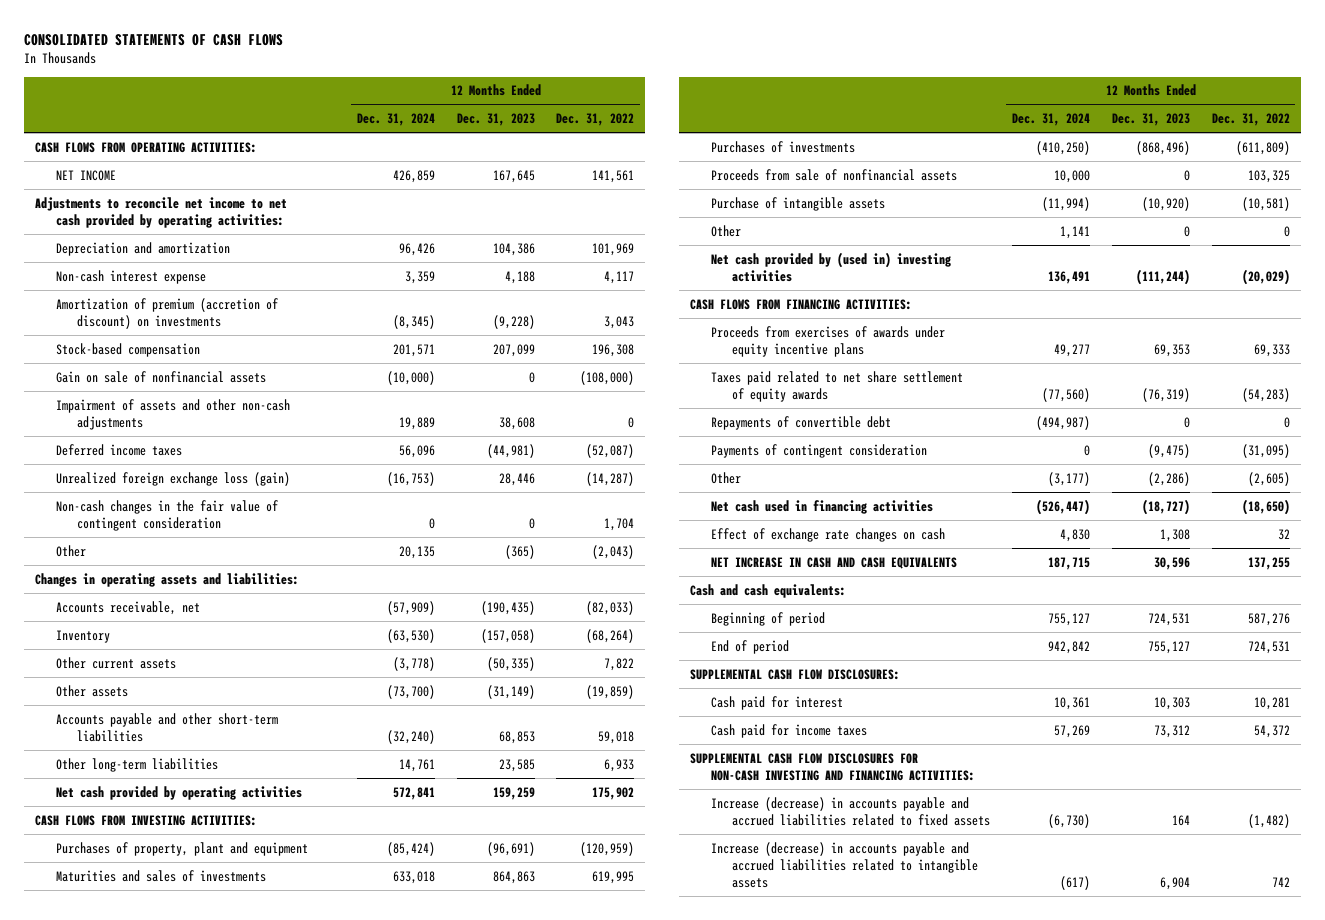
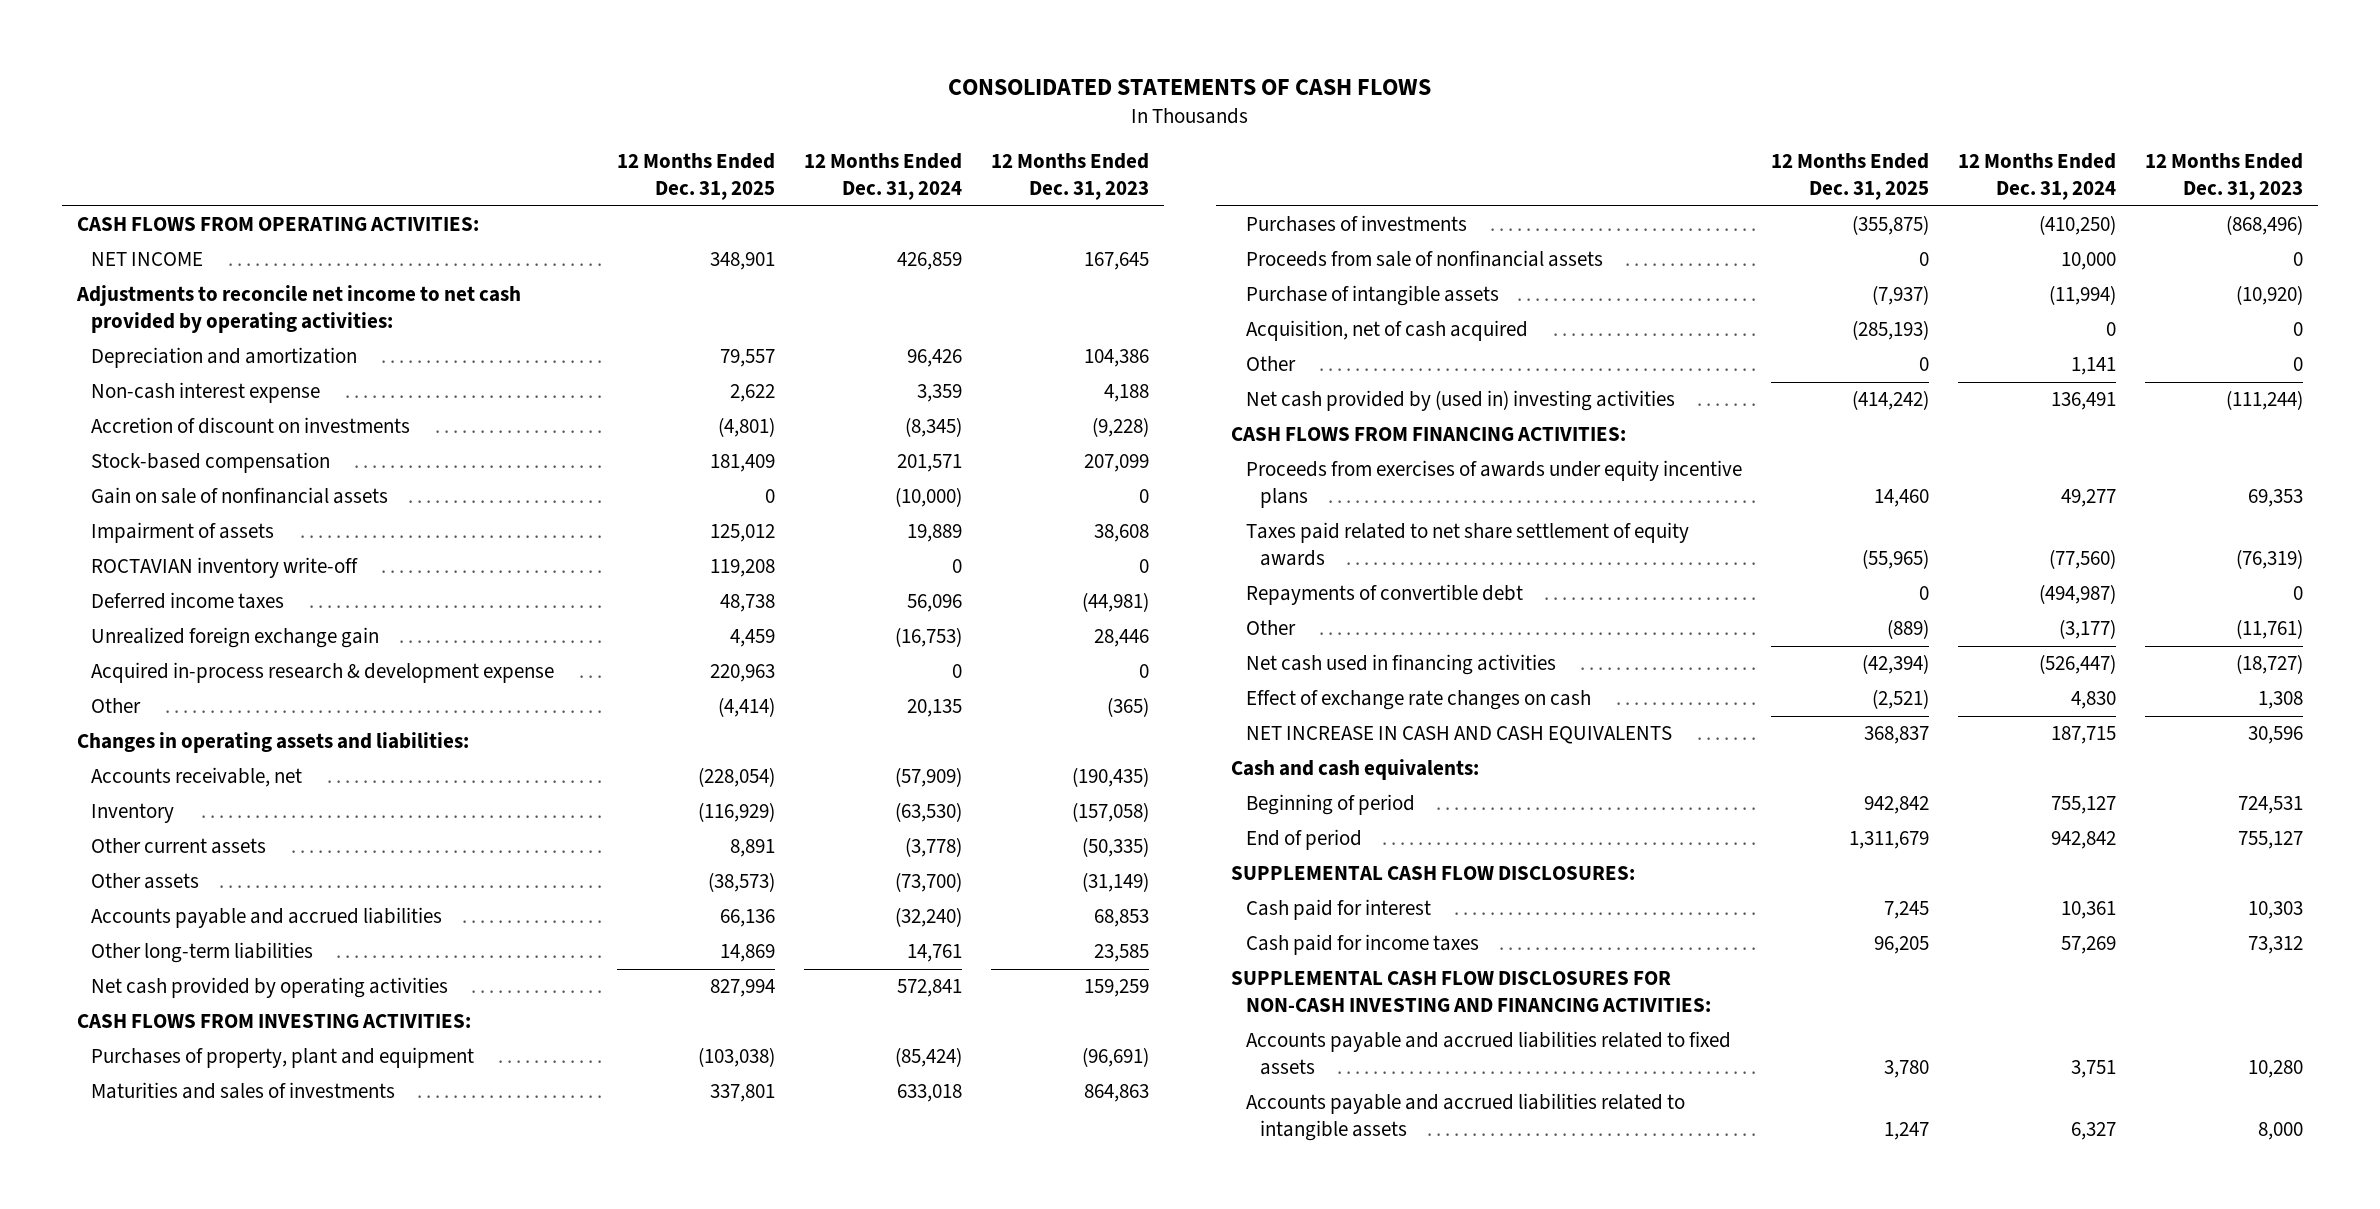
- | 12 Months Ended Dec. 31, 2024 | 12 Months Ended Dec. 31, 2023 | 12 Months Ended Dec. 31, 2022
+ | 12 Months Ended Dec. 31, 2025 | 12 Months Ended Dec. 31, 2024 | 12 Months Ended Dec. 31, 2023
- Amortization of premium (accretion of discount) on investments | (8,345) | (9,228) | 3,043
+ Accretion of discount on investments | (4,801) | (8,345) | (9,228)
- Impairment of assets and other non-cash adjustments | 19,889 | 38,608 | 0
+ Impairment of assets | 125,012 | 19,889 | 38,608
+ ROCTAVIAN inventory write-off | 119,208 | 0 | 0
- Unrealized foreign exchange loss (gain) | (16,753) | 28,446 | (14,287)
- Non-cash changes in the fair value of contingent consideration | 0 | 0 | 1,704
+ Unrealized foreign exchange gain | 4,459 | (16,753) | 28,446
+ Acquired in-process research & development expense | 220,963 | 0 | 0
- Accounts payable and other short-term liabilities | (32,240) | 68,853 | 59,018
+ Accounts payable and accrued liabilities | 66,136 | (32,240) | 68,853
+ Acquisition, net of cash acquired | (285,193) | 0 | 0
- Payments of contingent consideration | 0 | (9,475) | (31,095)
- Other | (3,177) | (2,286) | (2,605)
+ Other | (889) | (3,177) | (11,761)
- Increase (decrease) in accounts payable and accrued liabilities related to fixed assets | (6,730) | 164 | (1,482)
- Increase (decrease) in accounts payable and accrued liabilities related to intangible assets | (617) | 6,904 | 742
+ Accounts payable and accrued liabilities related to fixed assets | 3,780 | 3,751 | 10,280
+ Accounts payable and accrued liabilities related to intangible assets | 1,247 | 6,327 | 8,000

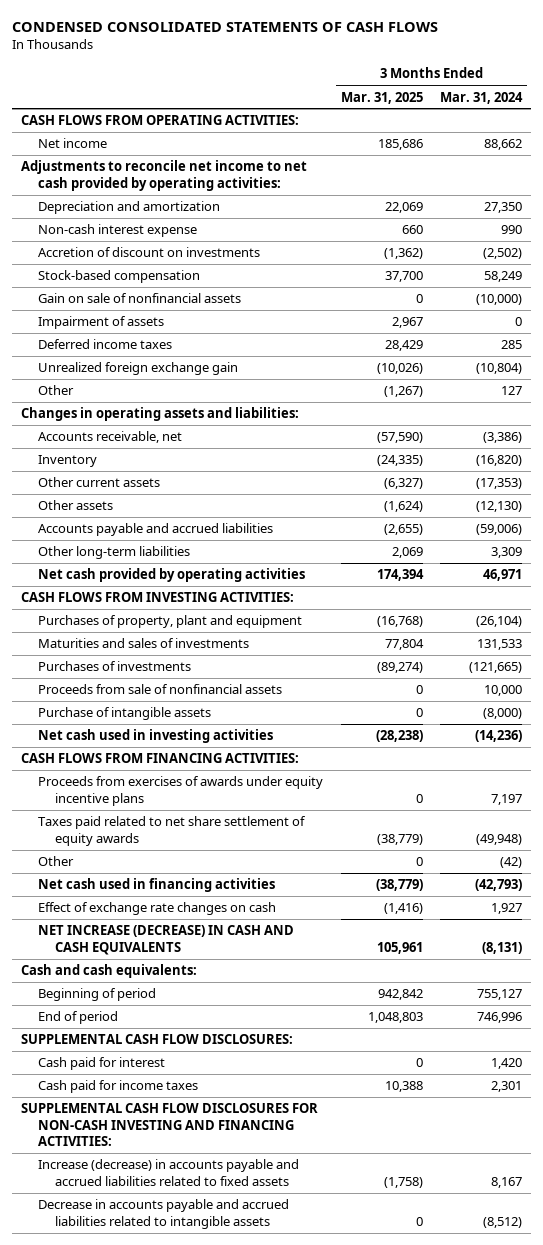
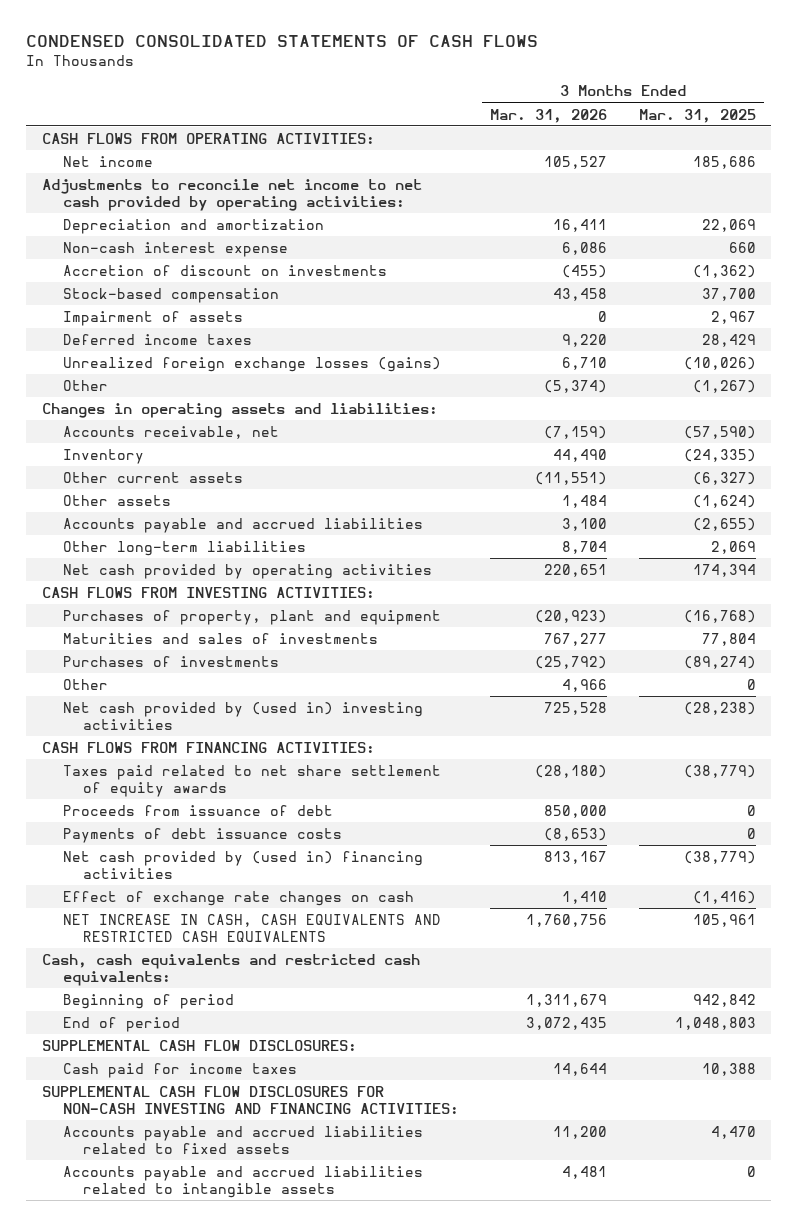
- | 3 Months Ended Mar. 31, 2025 | 3 Months Ended Mar. 31, 2024
+ | 3 Months Ended Mar. 31, 2026 | 3 Months Ended Mar. 31, 2025
- Gain on sale of nonfinancial assets | 0 | (10,000)
- Unrealized foreign exchange gain | (10,026) | (10,804)
+ Unrealized foreign exchange losses (gains) | 6,710 | (10,026)
- Proceeds from sale of nonfinancial assets | 0 | 10,000
- Purchase of intangible assets | 0 | (8,000)
- Net cash used in investing activities | (28,238) | (14,236)
moved up: Other | 4,966 | 0
+ Net cash provided by (used in) investing activities | 725,528 | (28,238)
- Proceeds from exercises of awards under equity incentive plans | 0 | 7,197
- Net cash used in financing activities | (38,779) | (42,793)
+ Proceeds from issuance of debt | 850,000 | 0
+ Payments of debt issuance costs | (8,653) | 0
+ Net cash provided by (used in) financing activities | 813,167 | (38,779)
- NET INCREASE (DECREASE) IN CASH AND CASH EQUIVALENTS | 105,961 | (8,131)
- Cash and cash equivalents:
+ NET INCREASE IN CASH, CASH EQUIVALENTS AND RESTRICTED CASH EQUIVALENTS | 1,760,756 | 105,961
+ Cash, cash equivalents and restricted cash equivalents:
- Cash paid for interest | 0 | 1,420
- Increase (decrease) in accounts payable and accrued liabilities related to fixed assets | (1,758) | 8,167
- Decrease in accounts payable and accrued liabilities related to intangible assets | 0 | (8,512)
+ Accounts payable and accrued liabilities related to fixed assets | 11,200 | 4,470
+ Accounts payable and accrued liabilities related to intangible assets | 4,481 | 0

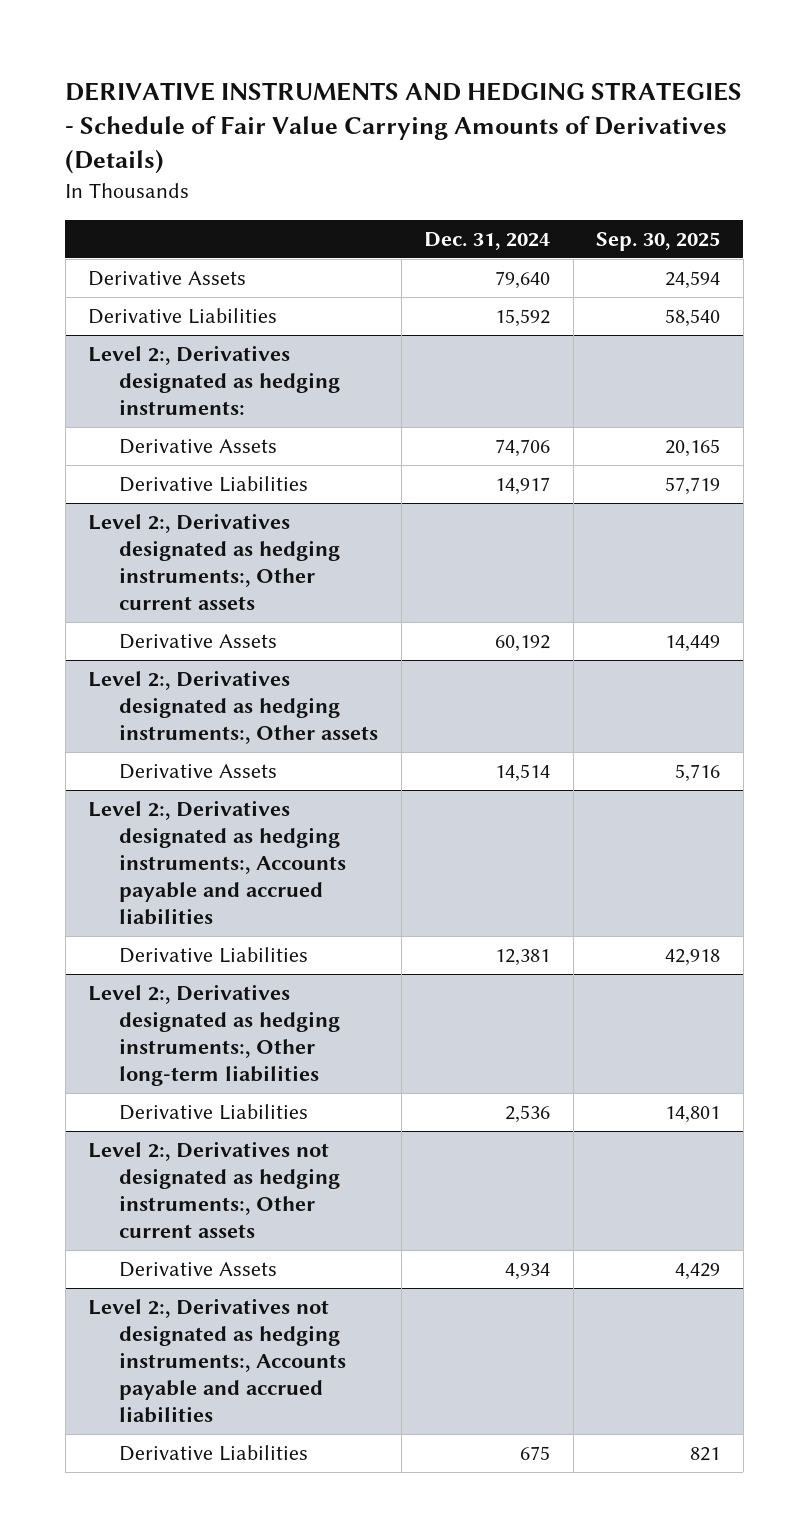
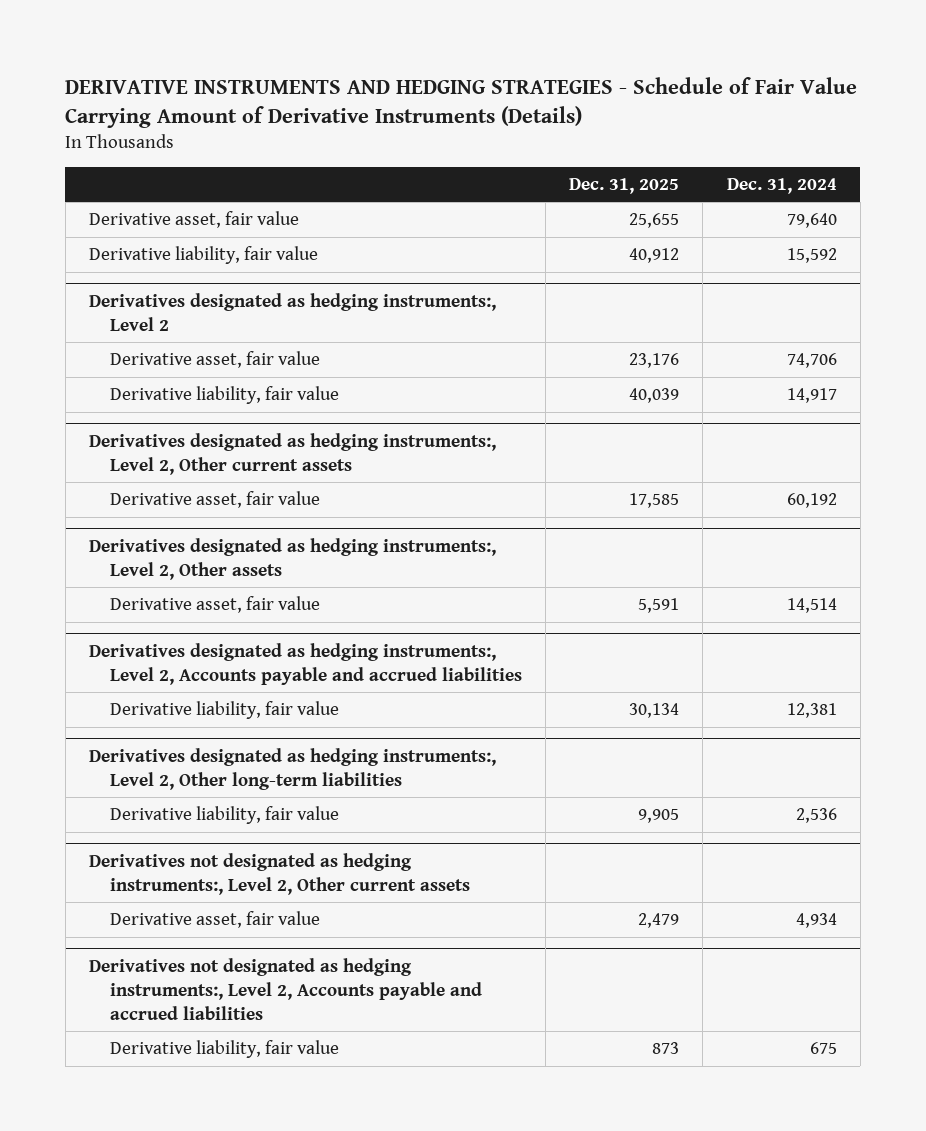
- DERIVATIVE INSTRUMENTS AND HEDGING STRATEGIES - Schedule of Fair Value Carrying Amounts of Derivatives (Details)
+ DERIVATIVE INSTRUMENTS AND HEDGING STRATEGIES - Schedule of Fair Value Carrying Amount of Derivative Instruments (Details)
- | Dec. 31, 2024 | Sep. 30, 2025
+ | Dec. 31, 2025 | Dec. 31, 2024
- Derivative Assets | 79,640 | 24,594
- Derivative Liabilities | 15,592 | 58,540
- Level 2:, Derivatives designated as hedging instruments:
- Derivative Assets | 74,706 | 20,165
- Derivative Liabilities | 14,917 | 57,719
- Level 2:, Derivatives designated as hedging instruments:, Other current assets
- Derivative Assets | 60,192 | 14,449
- Level 2:, Derivatives designated as hedging instruments:, Other assets
- Derivative Assets | 14,514 | 5,716
- Level 2:, Derivatives designated as hedging instruments:, Accounts payable and accrued liabilities
- Derivative Liabilities | 12,381 | 42,918
- Level 2:, Derivatives designated as hedging instruments:, Other long-term liabilities
- Derivative Liabilities | 2,536 | 14,801
- Level 2:, Derivatives not designated as hedging instruments:, Other current assets
- Derivative Assets | 4,934 | 4,429
- Level 2:, Derivatives not designated as hedging instruments:, Accounts payable and accrued liabilities
- Derivative Liabilities | 675 | 821
+ Derivative asset, fair value | 25,655 | 79,640
+ Derivative liability, fair value | 40,912 | 15,592
+ Derivatives designated as hedging instruments:, Level 2
+ Derivative asset, fair value | 23,176 | 74,706
+ Derivative liability, fair value | 40,039 | 14,917
+ Derivatives designated as hedging instruments:, Level 2, Other current assets
+ Derivative asset, fair value | 17,585 | 60,192
+ Derivatives designated as hedging instruments:, Level 2, Other assets
+ Derivative asset, fair value | 5,591 | 14,514
+ Derivatives designated as hedging instruments:, Level 2, Accounts payable and accrued liabilities
+ Derivative liability, fair value | 30,134 | 12,381
+ Derivatives designated as hedging instruments:, Level 2, Other long-term liabilities
+ Derivative liability, fair value | 9,905 | 2,536
+ Derivatives not designated as hedging instruments:, Level 2, Other current assets
+ Derivative asset, fair value | 2,479 | 4,934
+ Derivatives not designated as hedging instruments:, Level 2, Accounts payable and accrued liabilities
+ Derivative liability, fair value | 873 | 675

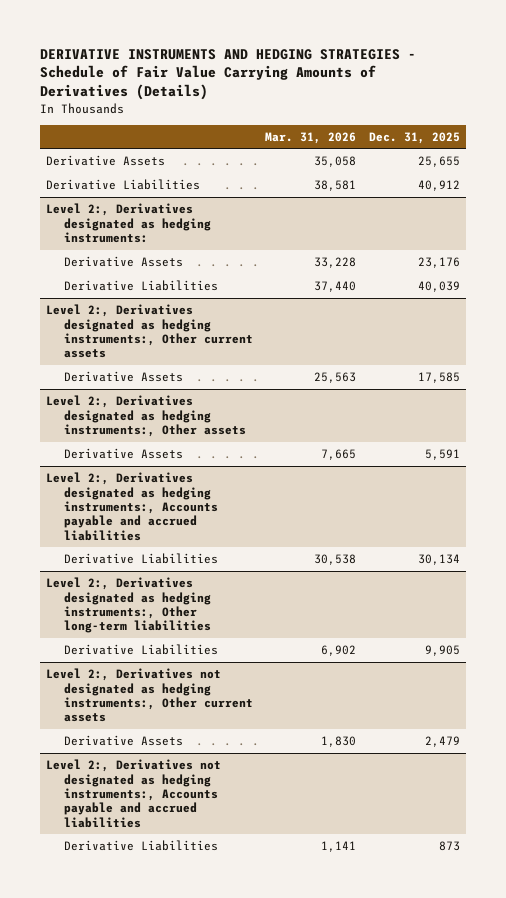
- DERIVATIVE INSTRUMENTS AND HEDGING STRATEGIES - Schedule of Fair Value Carrying Amount of Derivative Instruments (Details)
+ DERIVATIVE INSTRUMENTS AND HEDGING STRATEGIES - Schedule of Fair Value Carrying Amounts of Derivatives (Details)
- | Dec. 31, 2025 | Dec. 31, 2024
+ | Mar. 31, 2026 | Dec. 31, 2025
- Derivative asset, fair value | 25,655 | 79,640
- Derivative liability, fair value | 40,912 | 15,592
- Derivatives designated as hedging instruments:, Level 2
- Derivative asset, fair value | 23,176 | 74,706
- Derivative liability, fair value | 40,039 | 14,917
- Derivatives designated as hedging instruments:, Level 2, Other current assets
- Derivative asset, fair value | 17,585 | 60,192
- Derivatives designated as hedging instruments:, Level 2, Other assets
- Derivative asset, fair value | 5,591 | 14,514
- Derivatives designated as hedging instruments:, Level 2, Accounts payable and accrued liabilities
- Derivative liability, fair value | 30,134 | 12,381
- Derivatives designated as hedging instruments:, Level 2, Other long-term liabilities
- Derivative liability, fair value | 9,905 | 2,536
- Derivatives not designated as hedging instruments:, Level 2, Other current assets
- Derivative asset, fair value | 2,479 | 4,934
- Derivatives not designated as hedging instruments:, Level 2, Accounts payable and accrued liabilities
- Derivative liability, fair value | 873 | 675
+ Derivative Assets | 35,058 | 25,655
+ Derivative Liabilities | 38,581 | 40,912
+ Level 2:, Derivatives designated as hedging instruments:
+ Derivative Assets | 33,228 | 23,176
+ Derivative Liabilities | 37,440 | 40,039
+ Level 2:, Derivatives designated as hedging instruments:, Other current assets
+ Derivative Assets | 25,563 | 17,585
+ Level 2:, Derivatives designated as hedging instruments:, Other assets
+ Derivative Assets | 7,665 | 5,591
+ Level 2:, Derivatives designated as hedging instruments:, Accounts payable and accrued liabilities
+ Derivative Liabilities | 30,538 | 30,134
+ Level 2:, Derivatives designated as hedging instruments:, Other long-term liabilities
+ Derivative Liabilities | 6,902 | 9,905
+ Level 2:, Derivatives not designated as hedging instruments:, Other current assets
+ Derivative Assets | 1,830 | 2,479
+ Level 2:, Derivatives not designated as hedging instruments:, Accounts payable and accrued liabilities
+ Derivative Liabilities | 1,141 | 873

